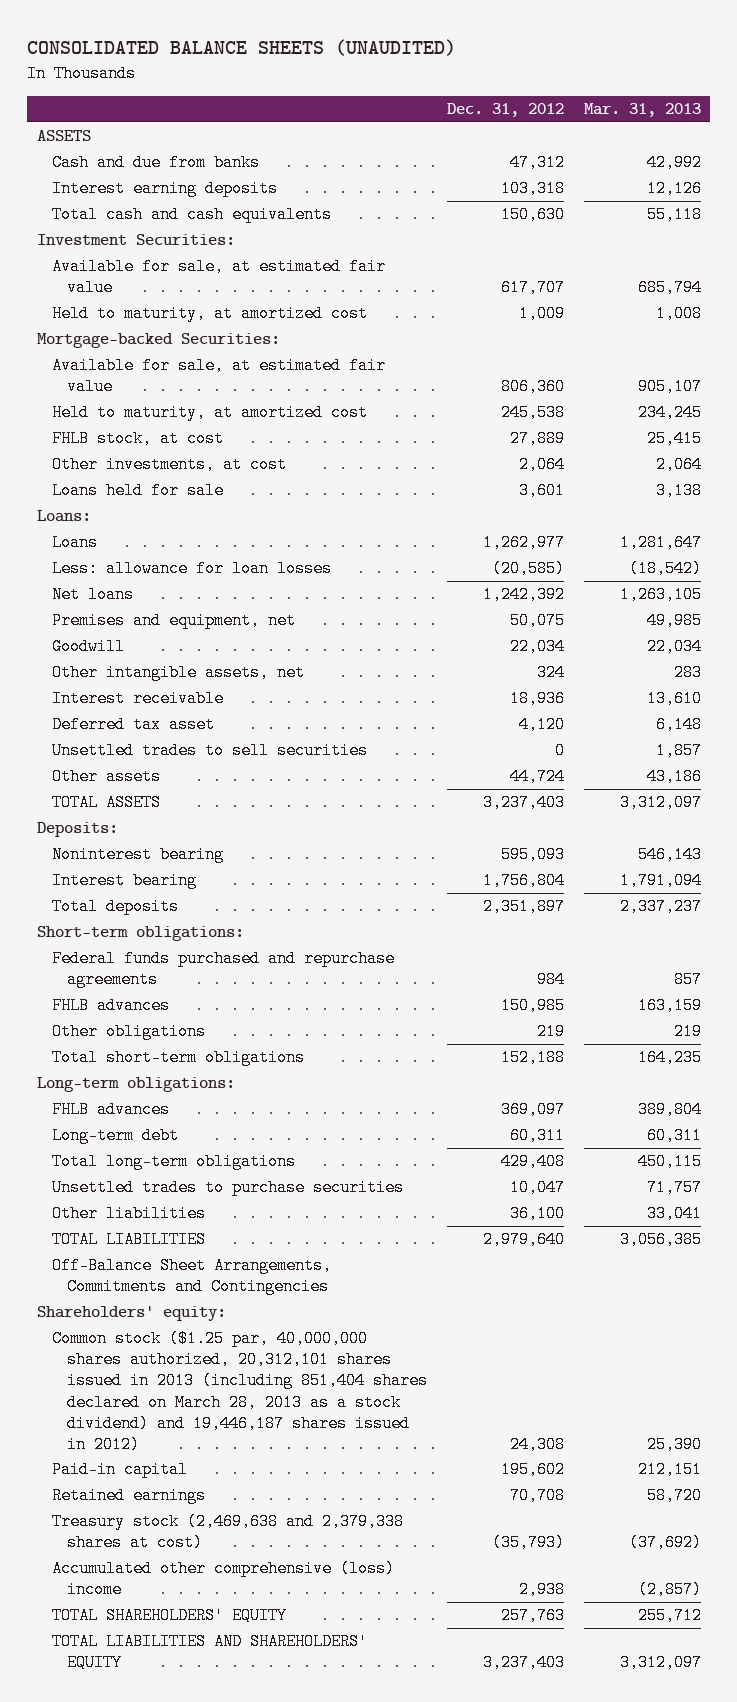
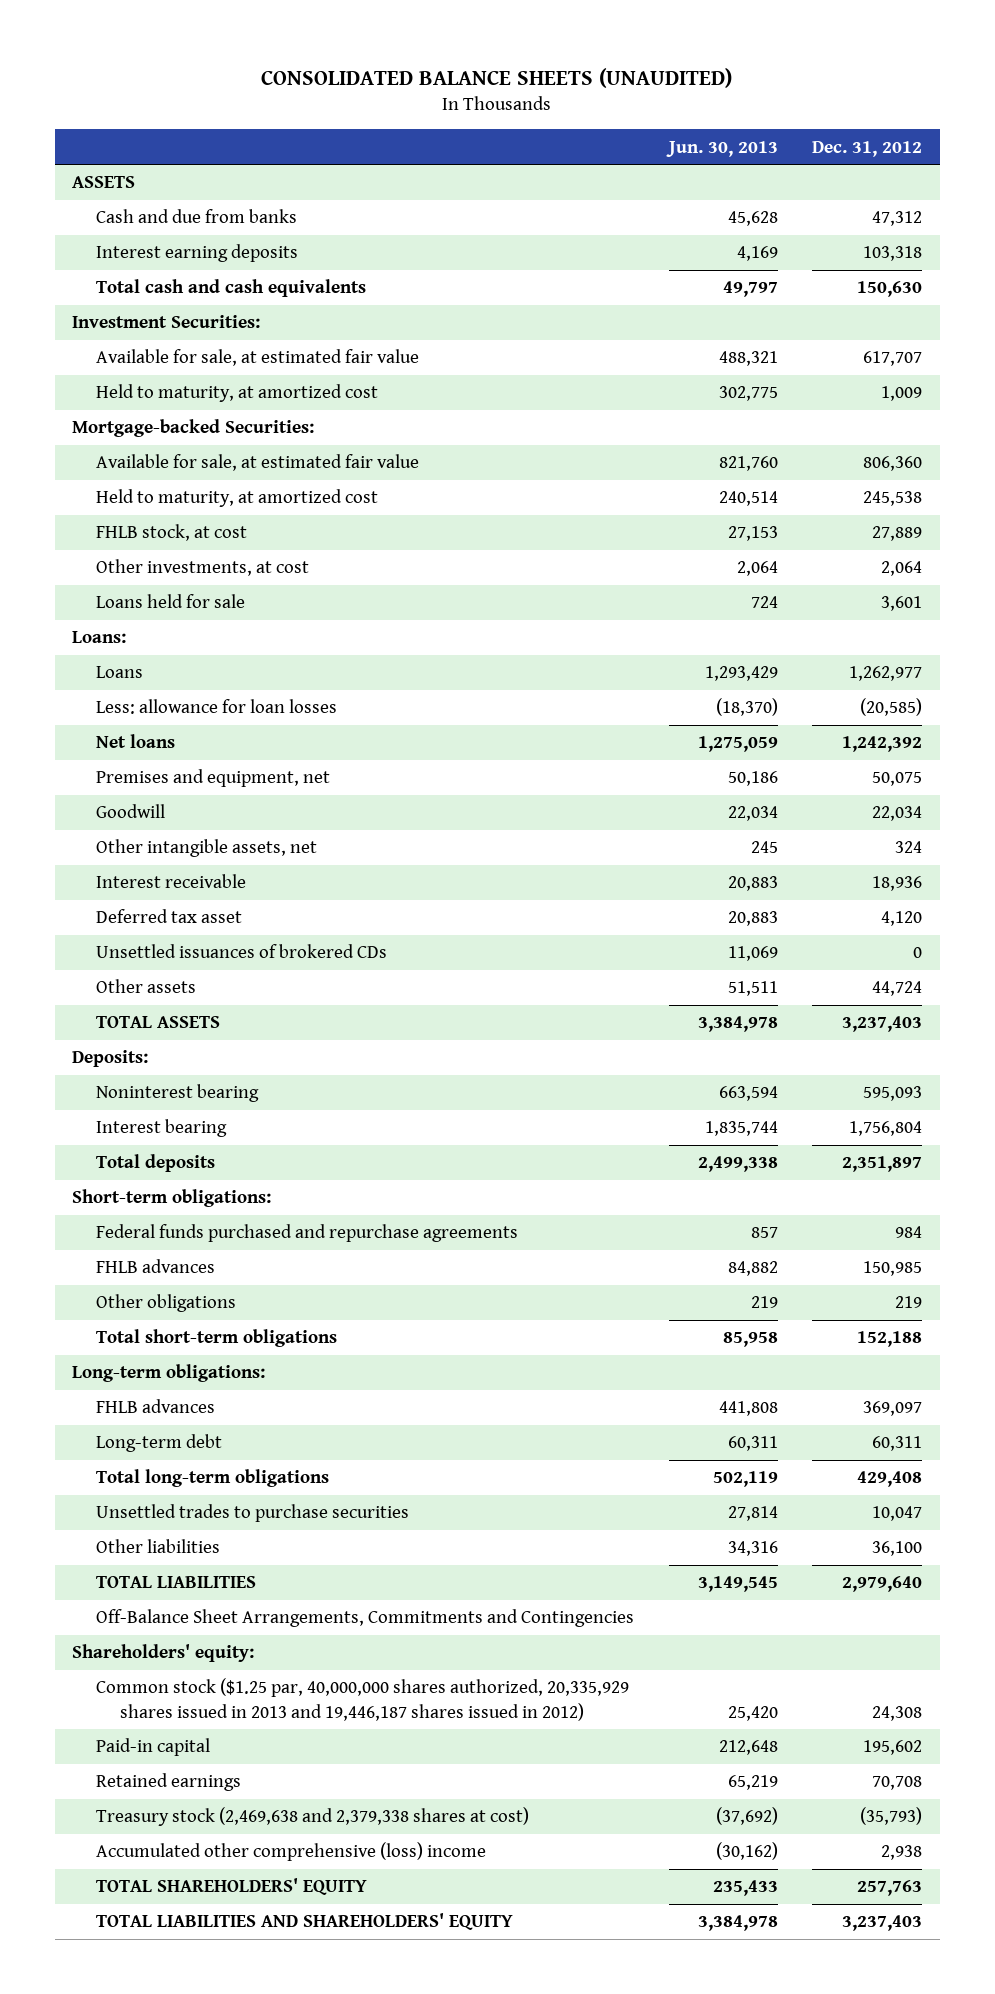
- | Dec. 31, 2012 | Mar. 31, 2013
+ | Jun. 30, 2013 | Dec. 31, 2012
- Unsettled trades to sell securities | 0 | 1,857
+ Unsettled issuances of brokered CDs | 11,069 | 0
- Common stock ($1.25 par, 40,000,000 shares authorized, 20,312,101 shares issued in 2013 (including 851,404 shares declared on March 28, 2013 as a stock dividend) and 19,446,187 shares issued in 2012) | 24,308 | 25,390
+ Common stock ($1.25 par, 40,000,000 shares authorized, 20,335,929 shares issued in 2013 and 19,446,187 shares issued in 2012) | 25,420 | 24,308

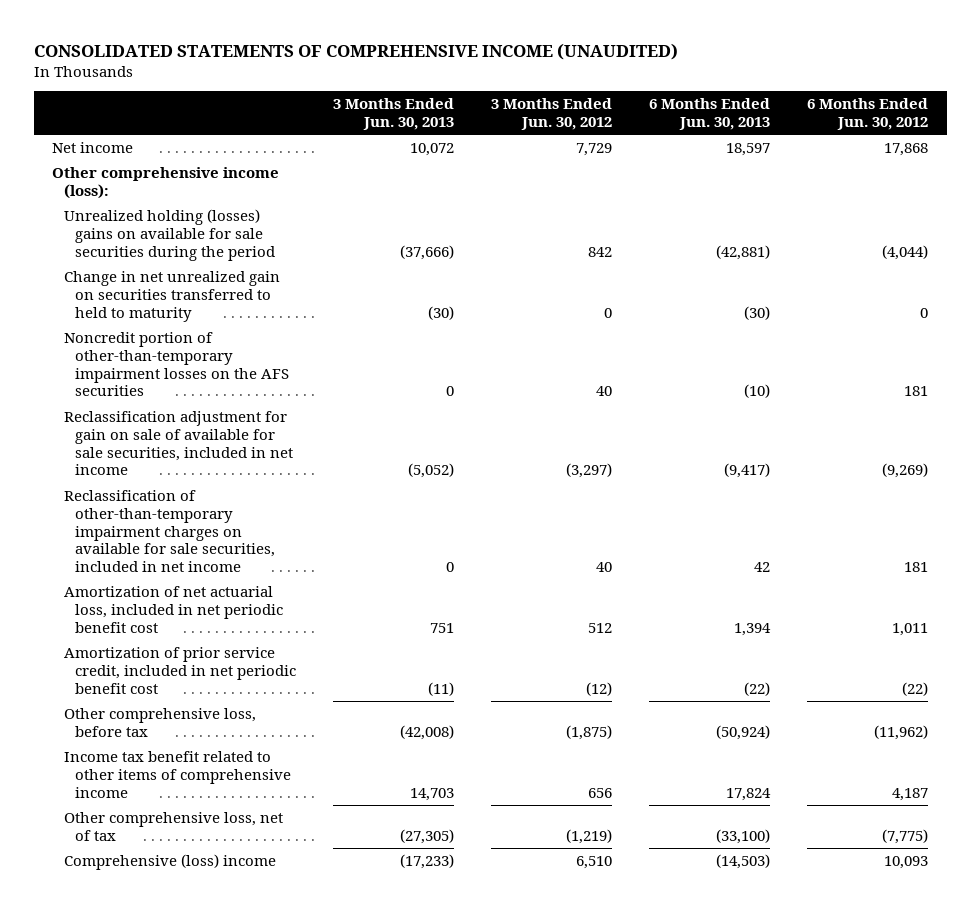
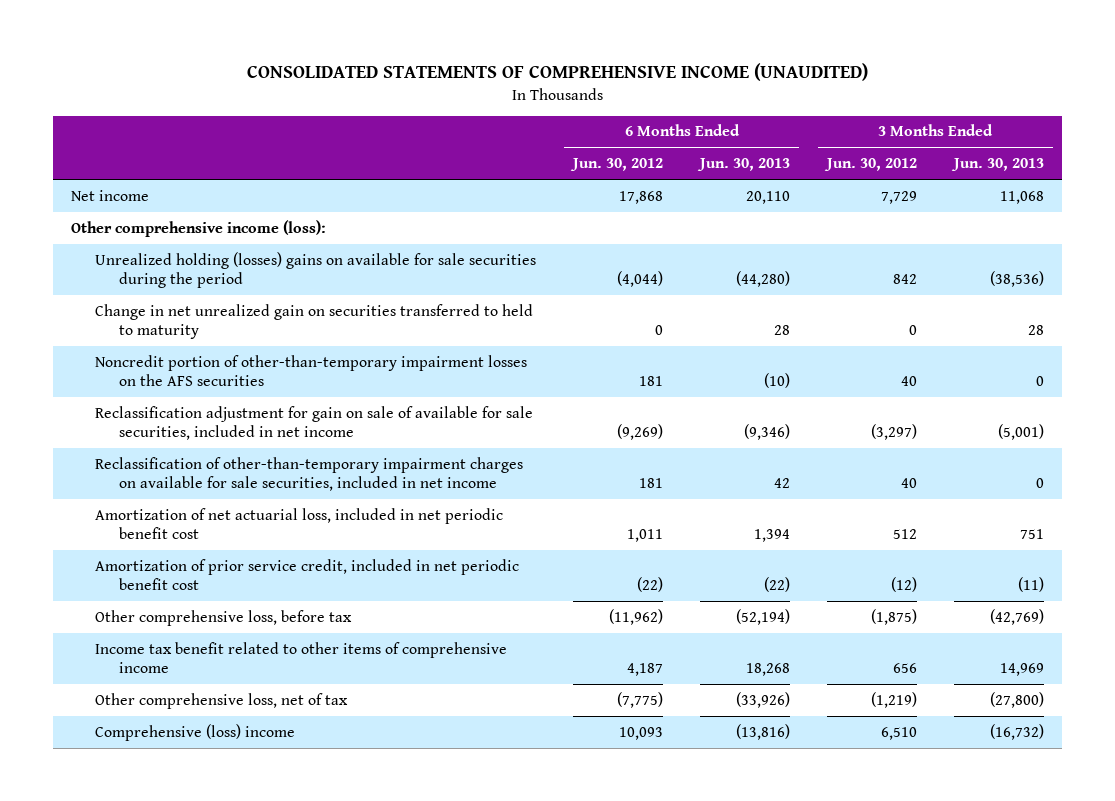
- | 3 Months Ended Jun. 30, 2013 | 3 Months Ended Jun. 30, 2012 | 6 Months Ended Jun. 30, 2013 | 6 Months Ended Jun. 30, 2012
+ | 6 Months Ended Jun. 30, 2012 | 6 Months Ended Jun. 30, 2013 | 3 Months Ended Jun. 30, 2012 | 3 Months Ended Jun. 30, 2013
- Net income | 10,072 | 7,729 | 18,597 | 17,868
+ Net income | 17,868 | 20,110 | 7,729 | 11,068
- Unrealized holding (losses) gains on available for sale securities during the period | (37,666) | 842 | (42,881) | (4,044)
- Change in net unrealized gain on securities transferred to held to maturity | (30) | 0 | (30) | 0
+ Unrealized holding (losses) gains on available for sale securities during the period | (4,044) | (44,280) | 842 | (38,536)
+ Change in net unrealized gain on securities transferred to held to maturity | 0 | 28 | 0 | 28
- Reclassification adjustment for gain on sale of available for sale securities, included in net income | (5,052) | (3,297) | (9,417) | (9,269)
+ Reclassification adjustment for gain on sale of available for sale securities, included in net income | (9,269) | (9,346) | (3,297) | (5,001)
- Other comprehensive loss, before tax | (42,008) | (1,875) | (50,924) | (11,962)
- Income tax benefit related to other items of comprehensive income | 14,703 | 656 | 17,824 | 4,187
- Other comprehensive loss, net of tax | (27,305) | (1,219) | (33,100) | (7,775)
- Comprehensive (loss) income | (17,233) | 6,510 | (14,503) | 10,093
+ Other comprehensive loss, before tax | (11,962) | (52,194) | (1,875) | (42,769)
+ Income tax benefit related to other items of comprehensive income | 4,187 | 18,268 | 656 | 14,969
+ Other comprehensive loss, net of tax | (7,775) | (33,926) | (1,219) | (27,800)
+ Comprehensive (loss) income | 10,093 | (13,816) | 6,510 | (16,732)

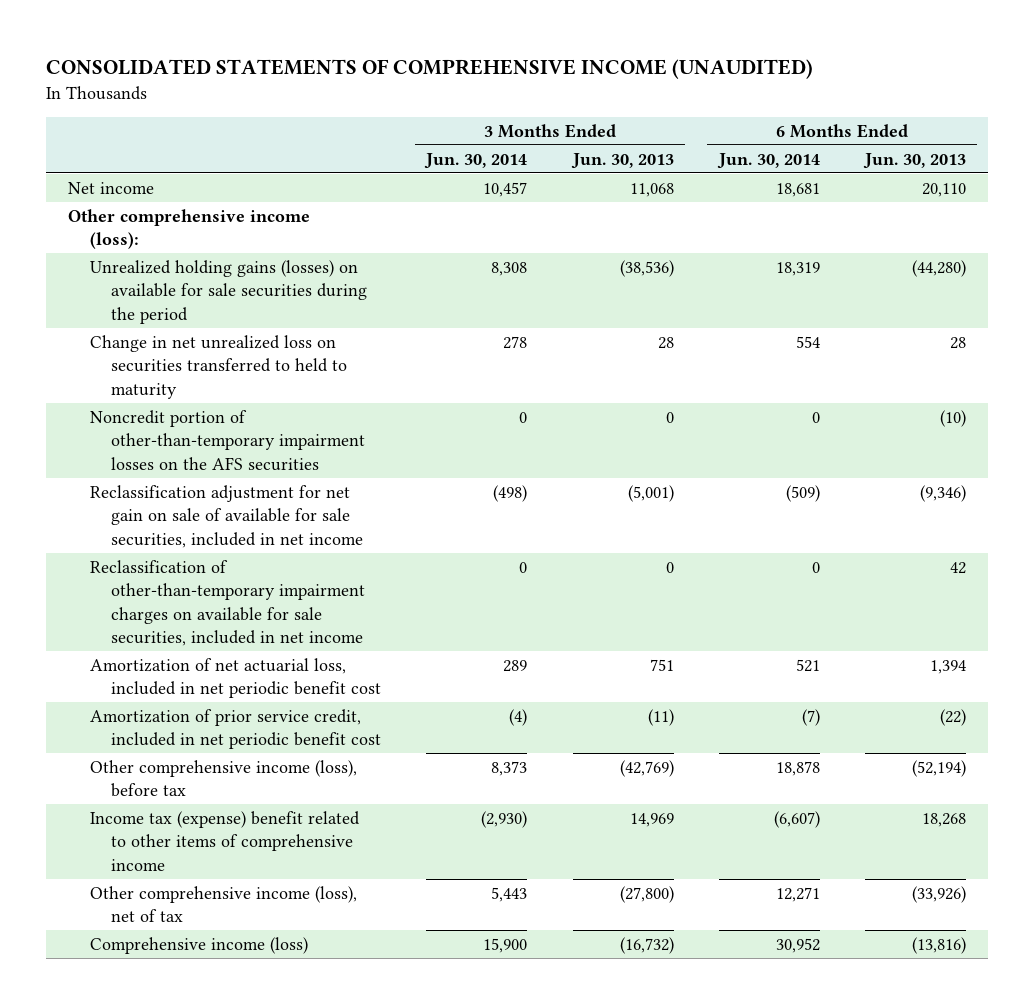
- | 6 Months Ended Jun. 30, 2012 | 6 Months Ended Jun. 30, 2013 | 3 Months Ended Jun. 30, 2012 | 3 Months Ended Jun. 30, 2013
+ | 3 Months Ended Jun. 30, 2014 | 3 Months Ended Jun. 30, 2013 | 6 Months Ended Jun. 30, 2014 | 6 Months Ended Jun. 30, 2013
- Unrealized holding (losses) gains on available for sale securities during the period | (4,044) | (44,280) | 842 | (38,536)
- Change in net unrealized gain on securities transferred to held to maturity | 0 | 28 | 0 | 28
+ Unrealized holding gains (losses) on available for sale securities during the period | 8,308 | (38,536) | 18,319 | (44,280)
+ Change in net unrealized loss on securities transferred to held to maturity | 278 | 28 | 554 | 28
- Reclassification adjustment for gain on sale of available for sale securities, included in net income | (9,269) | (9,346) | (3,297) | (5,001)
+ Reclassification adjustment for net gain on sale of available for sale securities, included in net income | (498) | (5,001) | (509) | (9,346)
- Other comprehensive loss, before tax | (11,962) | (52,194) | (1,875) | (42,769)
- Income tax benefit related to other items of comprehensive income | 4,187 | 18,268 | 656 | 14,969
- Other comprehensive loss, net of tax | (7,775) | (33,926) | (1,219) | (27,800)
- Comprehensive (loss) income | 10,093 | (13,816) | 6,510 | (16,732)
+ Other comprehensive income (loss), before tax | 8,373 | (42,769) | 18,878 | (52,194)
+ Income tax (expense) benefit related to other items of comprehensive income | (2,930) | 14,969 | (6,607) | 18,268
+ Other comprehensive income (loss), net of tax | 5,443 | (27,800) | 12,271 | (33,926)
+ Comprehensive income (loss) | 15,900 | (16,732) | 30,952 | (13,816)

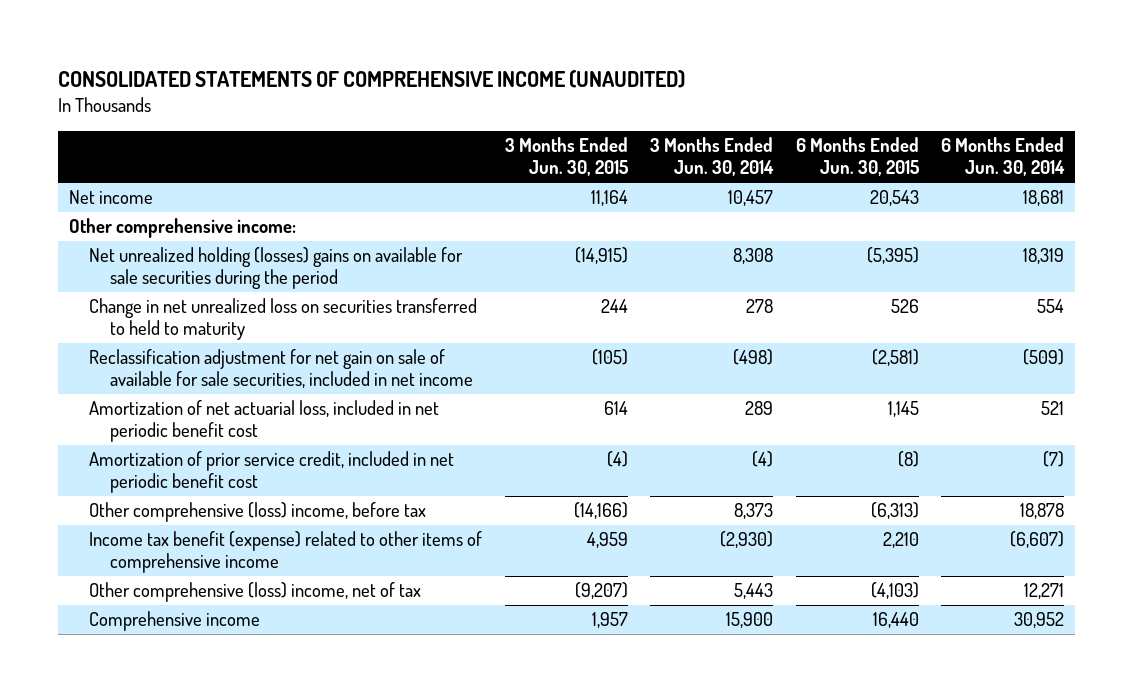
- | 3 Months Ended Jun. 30, 2014 | 3 Months Ended Jun. 30, 2013 | 6 Months Ended Jun. 30, 2014 | 6 Months Ended Jun. 30, 2013
+ | 3 Months Ended Jun. 30, 2015 | 3 Months Ended Jun. 30, 2014 | 6 Months Ended Jun. 30, 2015 | 6 Months Ended Jun. 30, 2014
- Other comprehensive income (loss):
- Unrealized holding gains (losses) on available for sale securities during the period | 8,308 | (38,536) | 18,319 | (44,280)
+ Other comprehensive income:
+ Net unrealized holding (losses) gains on available for sale securities during the period | (14,915) | 8,308 | (5,395) | 18,319
- Noncredit portion of other-than-temporary impairment losses on the AFS securities | 0 | 0 | 0 | (10)
- Reclassification of other-than-temporary impairment charges on available for sale securities, included in net income | 0 | 0 | 0 | 42
- Other comprehensive income (loss), before tax | 8,373 | (42,769) | 18,878 | (52,194)
- Income tax (expense) benefit related to other items of comprehensive income | (2,930) | 14,969 | (6,607) | 18,268
- Other comprehensive income (loss), net of tax | 5,443 | (27,800) | 12,271 | (33,926)
- Comprehensive income (loss) | 15,900 | (16,732) | 30,952 | (13,816)
+ Other comprehensive (loss) income, before tax | (14,166) | 8,373 | (6,313) | 18,878
+ Income tax benefit (expense) related to other items of comprehensive income | 4,959 | (2,930) | 2,210 | (6,607)
+ Other comprehensive (loss) income, net of tax | (9,207) | 5,443 | (4,103) | 12,271
+ Comprehensive income | 1,957 | 15,900 | 16,440 | 30,952

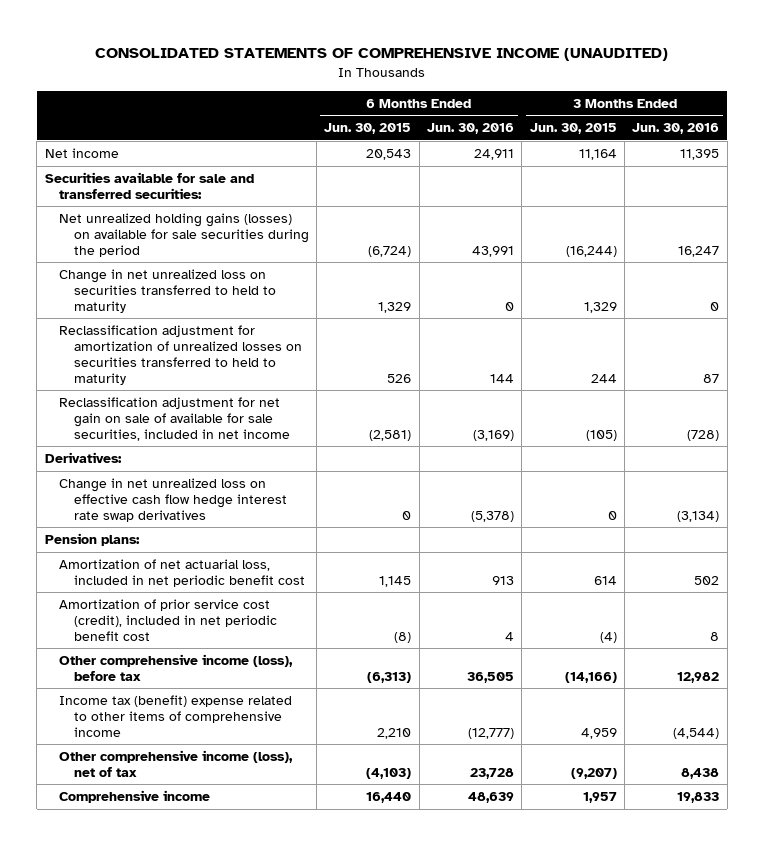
- | 3 Months Ended Jun. 30, 2015 | 3 Months Ended Jun. 30, 2014 | 6 Months Ended Jun. 30, 2015 | 6 Months Ended Jun. 30, 2014
+ | 6 Months Ended Jun. 30, 2015 | 6 Months Ended Jun. 30, 2016 | 3 Months Ended Jun. 30, 2015 | 3 Months Ended Jun. 30, 2016
- Other comprehensive income:
- Net unrealized holding (losses) gains on available for sale securities during the period | (14,915) | 8,308 | (5,395) | 18,319
- Change in net unrealized loss on securities transferred to held to maturity | 244 | 278 | 526 | 554
+ Securities available for sale and transferred securities:
+ Net unrealized holding gains (losses) on available for sale securities during the period | (6,724) | 43,991 | (16,244) | 16,247
+ Change in net unrealized loss on securities transferred to held to maturity | 1,329 | 0 | 1,329 | 0
+ Reclassification adjustment for amortization of unrealized losses on securities transferred to held to maturity | 526 | 144 | 244 | 87
+ Derivatives:
+ Change in net unrealized loss on effective cash flow hedge interest rate swap derivatives | 0 | (5,378) | 0 | (3,134)
+ Pension plans:
- Amortization of prior service credit, included in net periodic benefit cost | (4) | (4) | (8) | (7)
- Other comprehensive (loss) income, before tax | (14,166) | 8,373 | (6,313) | 18,878
- Income tax benefit (expense) related to other items of comprehensive income | 4,959 | (2,930) | 2,210 | (6,607)
- Other comprehensive (loss) income, net of tax | (9,207) | 5,443 | (4,103) | 12,271
+ Amortization of prior service cost (credit), included in net periodic benefit cost | (8) | 4 | (4) | 8
+ Other comprehensive income (loss), before tax | (6,313) | 36,505 | (14,166) | 12,982
+ Income tax (benefit) expense related to other items of comprehensive income | 2,210 | (12,777) | 4,959 | (4,544)
+ Other comprehensive income (loss), net of tax | (4,103) | 23,728 | (9,207) | 8,438

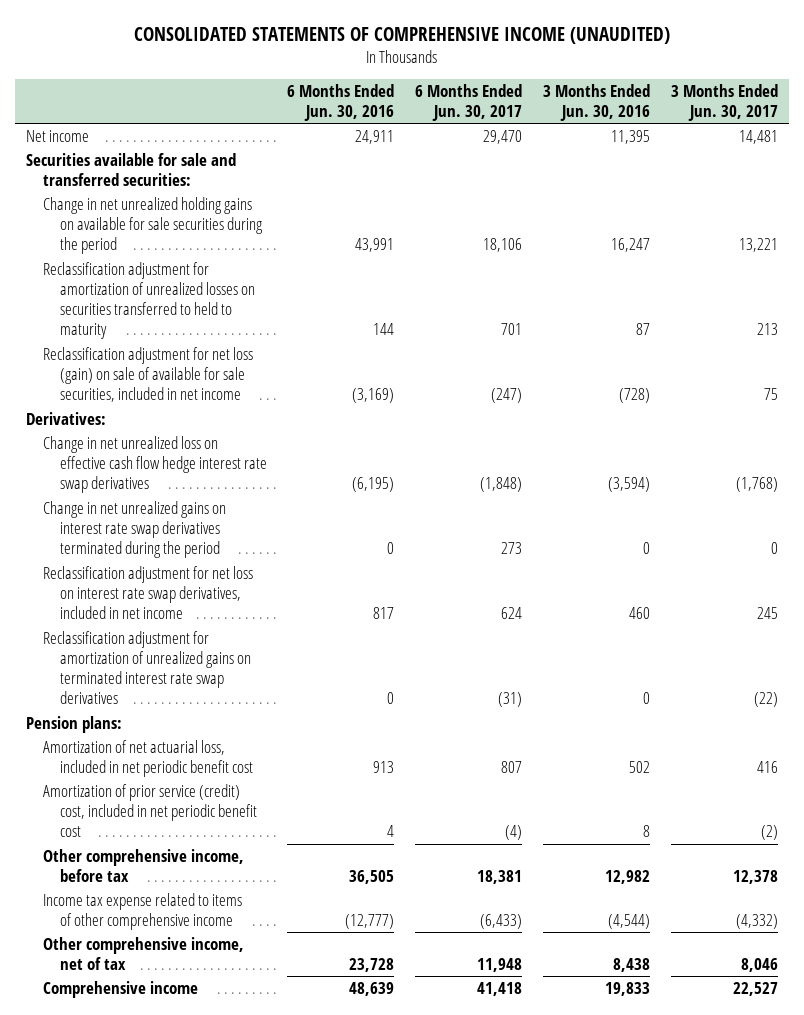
- | 6 Months Ended Jun. 30, 2015 | 6 Months Ended Jun. 30, 2016 | 3 Months Ended Jun. 30, 2015 | 3 Months Ended Jun. 30, 2016
+ | 6 Months Ended Jun. 30, 2016 | 6 Months Ended Jun. 30, 2017 | 3 Months Ended Jun. 30, 2016 | 3 Months Ended Jun. 30, 2017
- Net unrealized holding gains (losses) on available for sale securities during the period | (6,724) | 43,991 | (16,244) | 16,247
- Change in net unrealized loss on securities transferred to held to maturity | 1,329 | 0 | 1,329 | 0
+ Change in net unrealized holding gains on available for sale securities during the period | 43,991 | 18,106 | 16,247 | 13,221
- Reclassification adjustment for net gain on sale of available for sale securities, included in net income | (2,581) | (3,169) | (105) | (728)
+ Reclassification adjustment for net loss (gain) on sale of available for sale securities, included in net income | (3,169) | (247) | (728) | 75
- Change in net unrealized loss on effective cash flow hedge interest rate swap derivatives | 0 | (5,378) | 0 | (3,134)
+ Change in net unrealized loss on effective cash flow hedge interest rate swap derivatives | (6,195) | (1,848) | (3,594) | (1,768)
+ Change in net unrealized gains on interest rate swap derivatives terminated during the period | 0 | 273 | 0 | 0
+ Reclassification adjustment for net loss on interest rate swap derivatives, included in net income | 817 | 624 | 460 | 245
+ Reclassification adjustment for amortization of unrealized gains on terminated interest rate swap derivatives | 0 | (31) | 0 | (22)
- Amortization of prior service cost (credit), included in net periodic benefit cost | (8) | 4 | (4) | 8
- Other comprehensive income (loss), before tax | (6,313) | 36,505 | (14,166) | 12,982
- Income tax (benefit) expense related to other items of comprehensive income | 2,210 | (12,777) | 4,959 | (4,544)
- Other comprehensive income (loss), net of tax | (4,103) | 23,728 | (9,207) | 8,438
+ Amortization of prior service (credit) cost, included in net periodic benefit cost | 4 | (4) | 8 | (2)
+ Other comprehensive income, before tax | 36,505 | 18,381 | 12,982 | 12,378
+ Income tax expense related to items of other comprehensive income | (12,777) | (6,433) | (4,544) | (4,332)
+ Other comprehensive income, net of tax | 23,728 | 11,948 | 8,438 | 8,046

